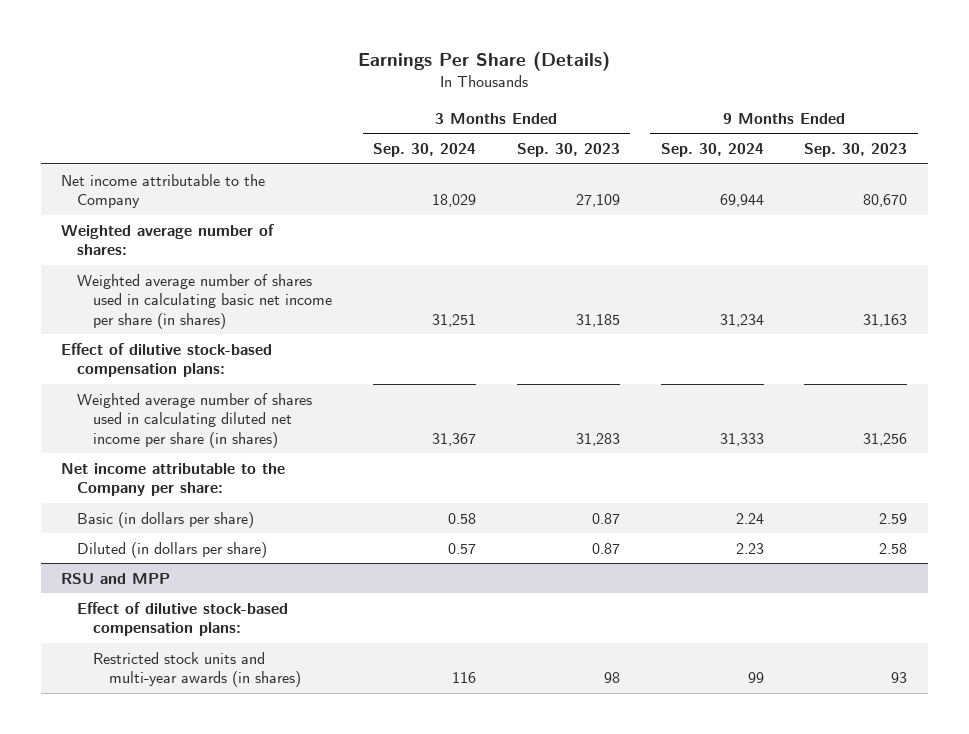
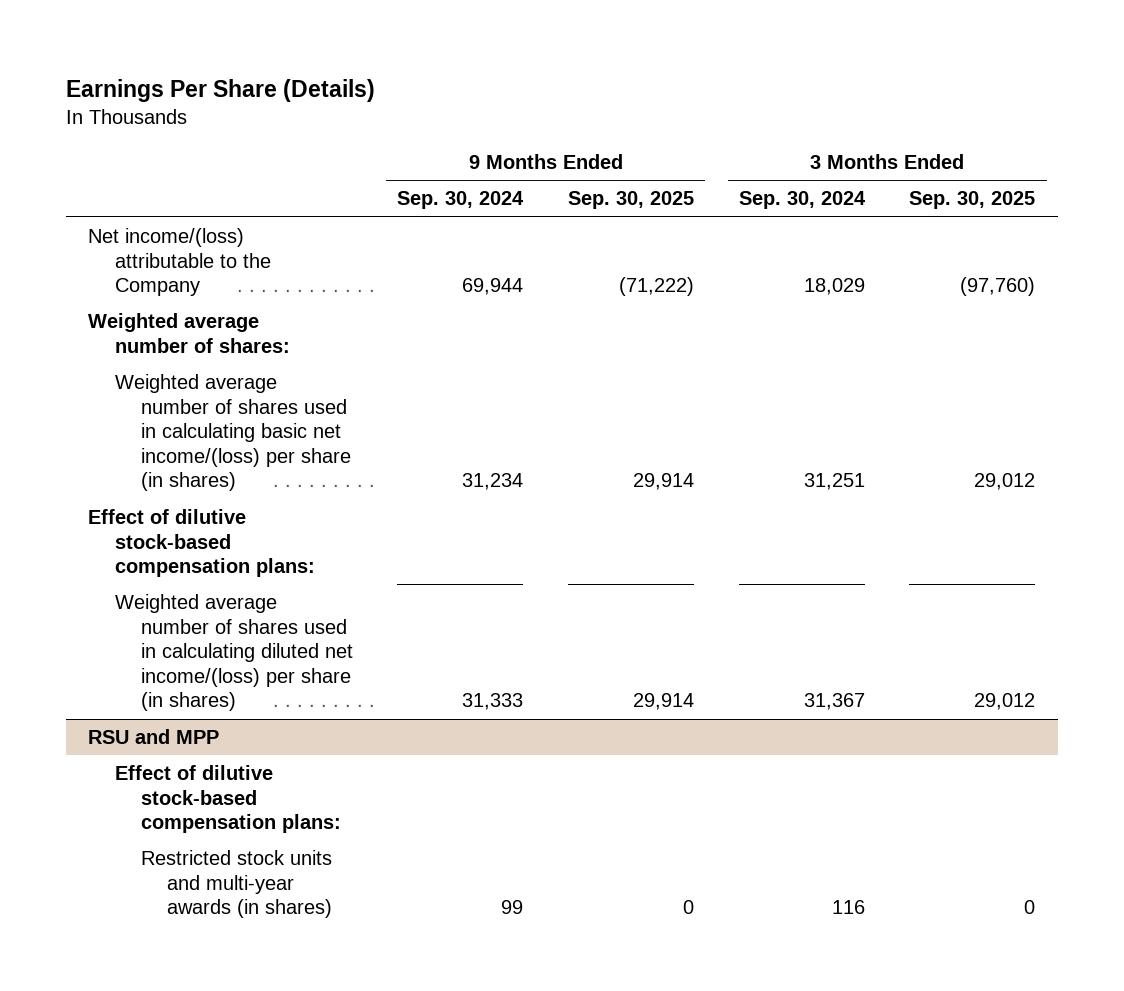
- | 3 Months Ended Sep. 30, 2024 | 3 Months Ended Sep. 30, 2023 | 9 Months Ended Sep. 30, 2024 | 9 Months Ended Sep. 30, 2023
+ | 9 Months Ended Sep. 30, 2024 | 9 Months Ended Sep. 30, 2025 | 3 Months Ended Sep. 30, 2024 | 3 Months Ended Sep. 30, 2025
- Net income attributable to the Company | 18,029 | 27,109 | 69,944 | 80,670
+ Net income/(loss) attributable to the Company | 69,944 | (71,222) | 18,029 | (97,760)
- Weighted average number of shares used in calculating basic net income per share (in shares) | 31,251 | 31,185 | 31,234 | 31,163
+ Weighted average number of shares used in calculating basic net income/(loss) per share (in shares) | 31,234 | 29,914 | 31,251 | 29,012
- Weighted average number of shares used in calculating diluted net income per share (in shares) | 31,367 | 31,283 | 31,333 | 31,256
- Net income attributable to the Company per share:
- Basic (in dollars per share) | 0.58 | 0.87 | 2.24 | 2.59
- Diluted (in dollars per share) | 0.57 | 0.87 | 2.23 | 2.58
+ Weighted average number of shares used in calculating diluted net income/(loss) per share (in shares) | 31,333 | 29,914 | 31,367 | 29,012

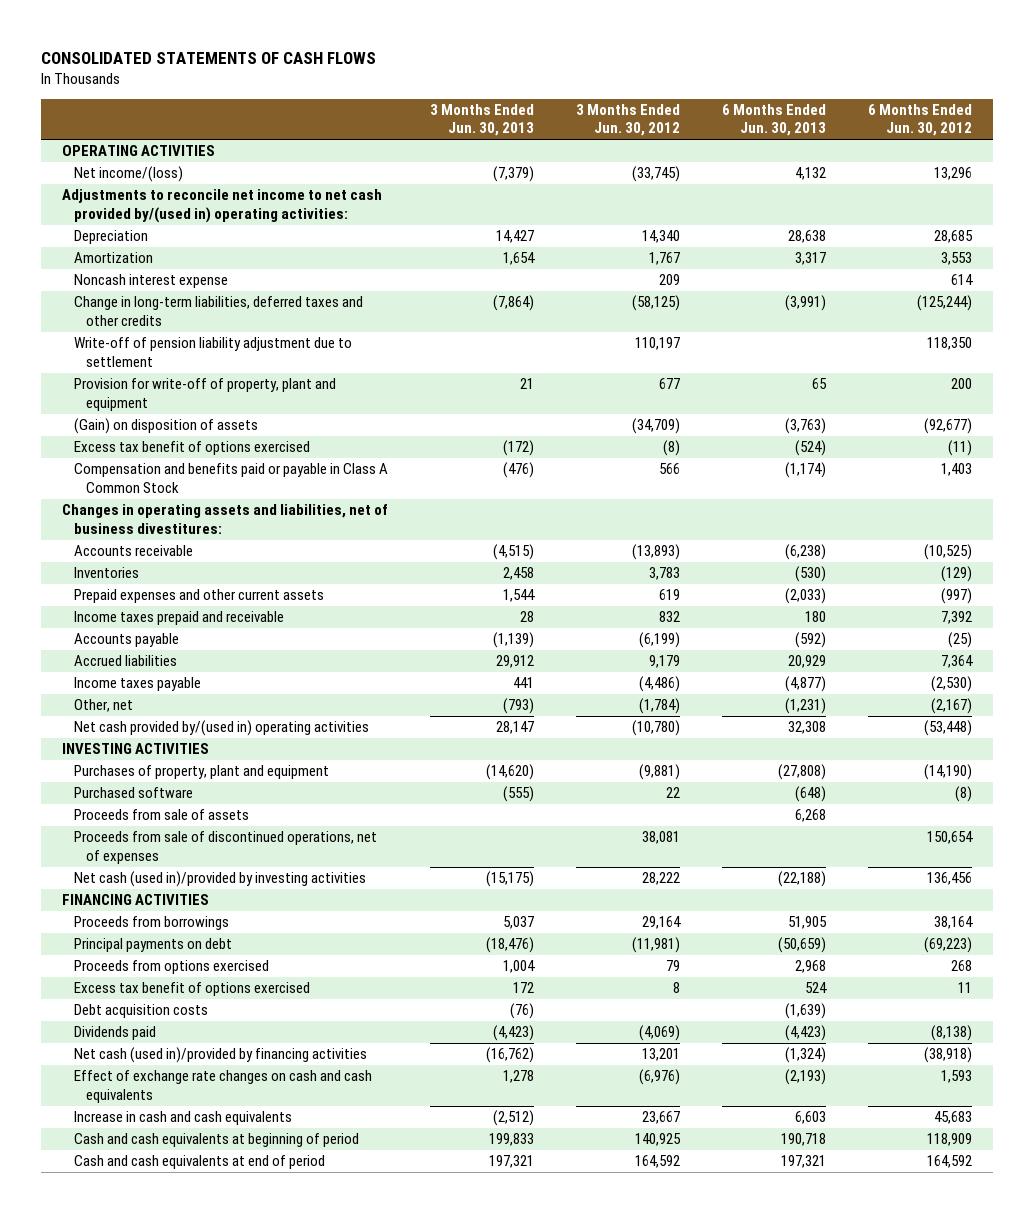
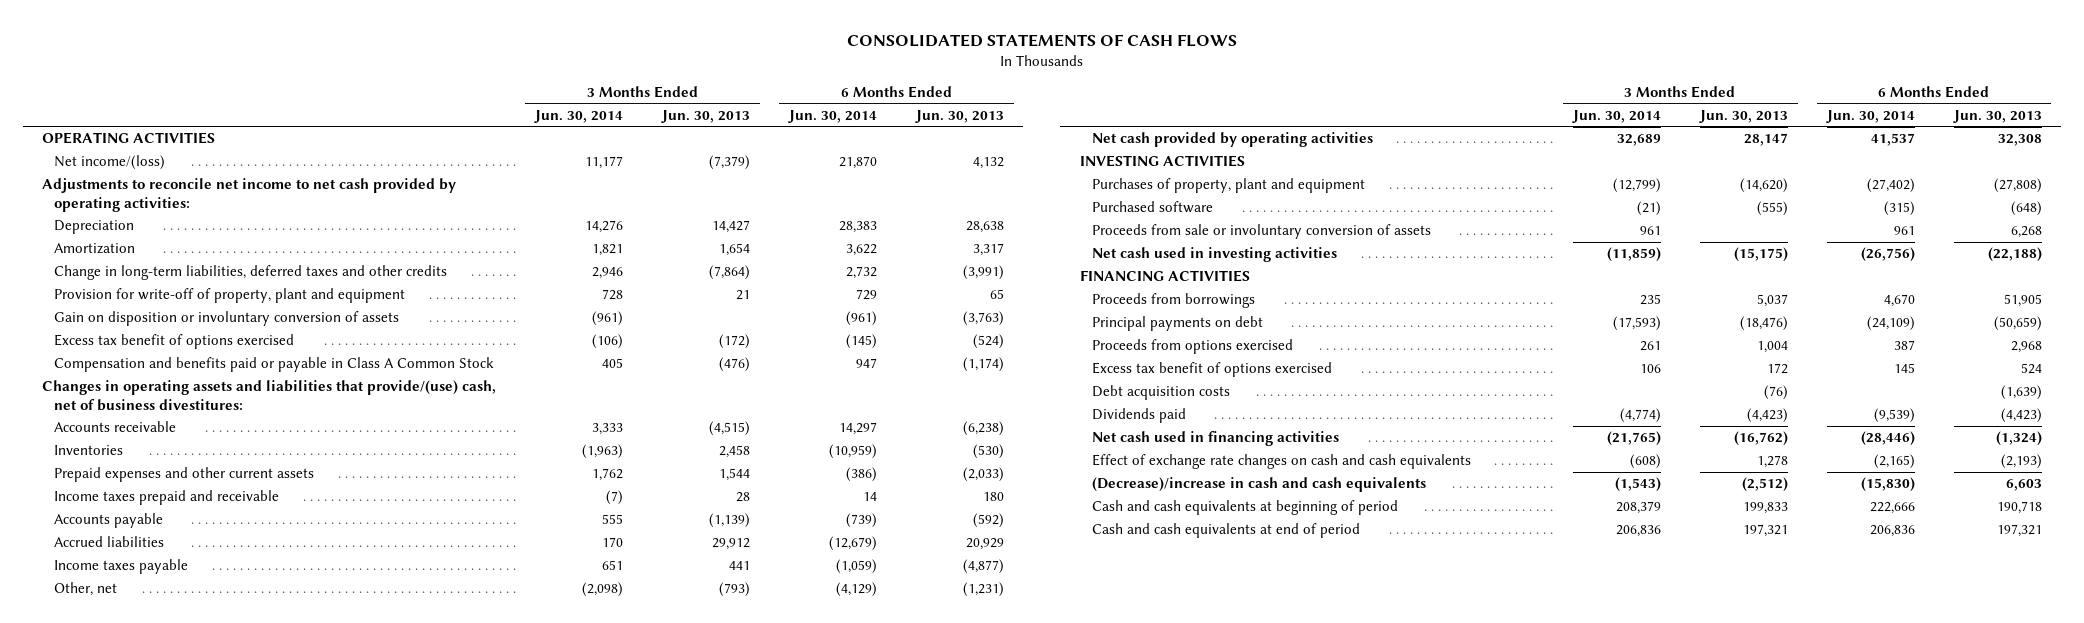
- | 3 Months Ended Jun. 30, 2013 | 3 Months Ended Jun. 30, 2012 | 6 Months Ended Jun. 30, 2013 | 6 Months Ended Jun. 30, 2012
+ | 3 Months Ended Jun. 30, 2014 | 3 Months Ended Jun. 30, 2013 | 6 Months Ended Jun. 30, 2014 | 6 Months Ended Jun. 30, 2013
- Adjustments to reconcile net income to net cash provided by/(used in) operating activities:
+ Adjustments to reconcile net income to net cash provided by operating activities:
- Noncash interest expense | | 209 | | 614
- Write-off of pension liability adjustment due to settlement | | 110,197 | | 118,350
- (Gain) on disposition of assets | | (34,709) | (3,763) | (92,677)
+ Gain on disposition or involuntary conversion of assets | (961) | | (961) | (3,763)
- Changes in operating assets and liabilities, net of business divestitures:
+ Changes in operating assets and liabilities that provide/(use) cash, net of business divestitures:
- Net cash provided by/(used in) operating activities | 28,147 | (10,780) | 32,308 | (53,448)
+ Net cash provided by operating activities | 32,689 | 28,147 | 41,537 | 32,308
- Proceeds from sale of assets | | | 6,268 |
- Proceeds from sale of discontinued operations, net of expenses | | 38,081 | | 150,654
- Net cash (used in)/provided by investing activities | (15,175) | 28,222 | (22,188) | 136,456
+ Proceeds from sale or involuntary conversion of assets | 961 | | 961 | 6,268
+ Net cash used in investing activities | (11,859) | (15,175) | (26,756) | (22,188)
- Net cash (used in)/provided by financing activities | (16,762) | 13,201 | (1,324) | (38,918)
+ Net cash used in financing activities | (21,765) | (16,762) | (28,446) | (1,324)
- Increase in cash and cash equivalents | (2,512) | 23,667 | 6,603 | 45,683
+ (Decrease)/increase in cash and cash equivalents | (1,543) | (2,512) | (15,830) | 6,603

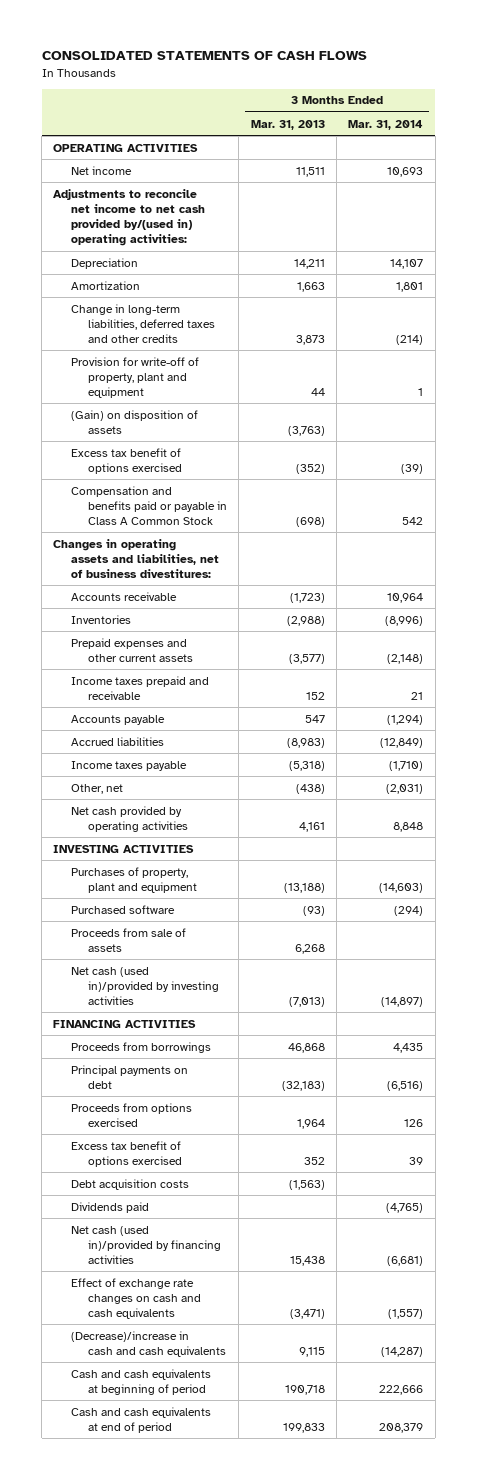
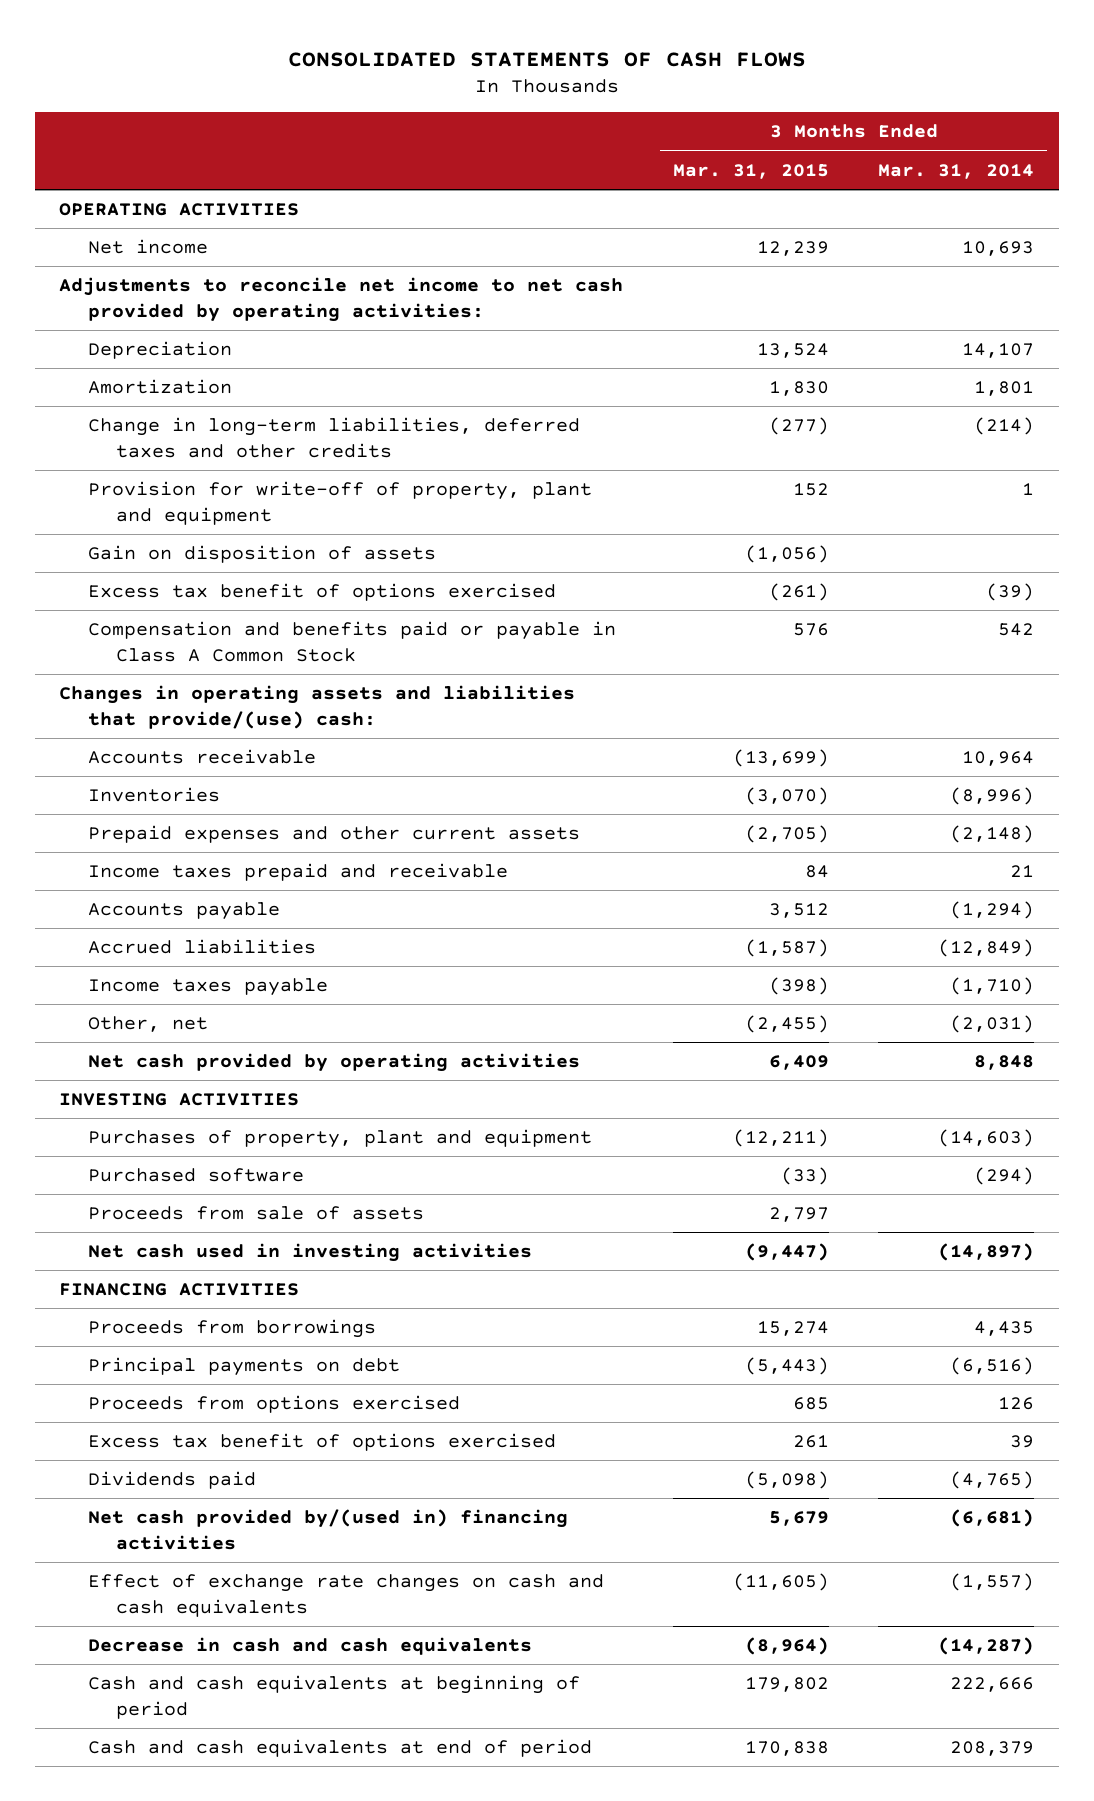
- | 3 Months Ended Mar. 31, 2013 | 3 Months Ended Mar. 31, 2014
+ | 3 Months Ended Mar. 31, 2015 | 3 Months Ended Mar. 31, 2014
- Adjustments to reconcile net income to net cash provided by/(used in) operating activities:
+ Adjustments to reconcile net income to net cash provided by operating activities:
- (Gain) on disposition of assets | (3,763) |
+ Gain on disposition of assets | (1,056) |
- Changes in operating assets and liabilities, net of business divestitures:
+ Changes in operating assets and liabilities that provide/(use) cash:
- Net cash (used in)/provided by investing activities | (7,013) | (14,897)
+ Net cash used in investing activities | (9,447) | (14,897)
- Debt acquisition costs | (1,563) |
- Net cash (used in)/provided by financing activities | 15,438 | (6,681)
+ Net cash provided by/(used in) financing activities | 5,679 | (6,681)
- (Decrease)/increase in cash and cash equivalents | 9,115 | (14,287)
+ Decrease in cash and cash equivalents | (8,964) | (14,287)

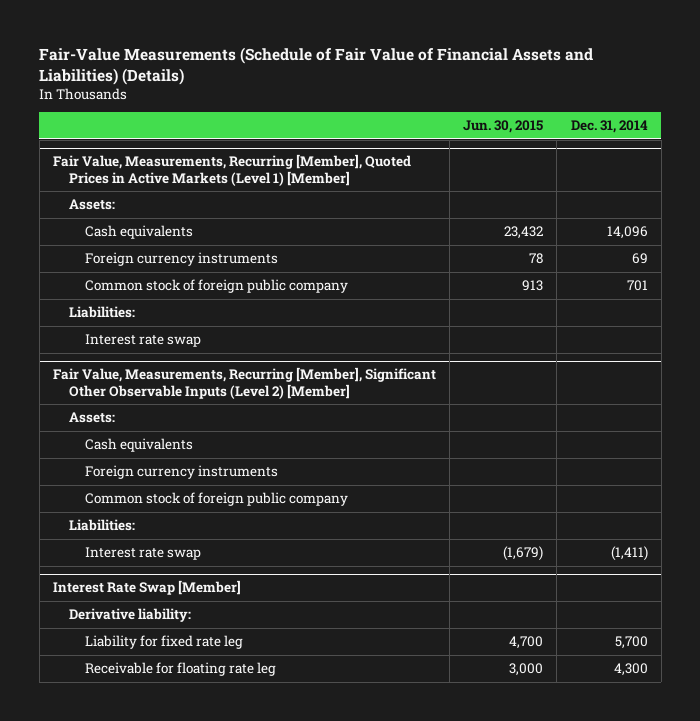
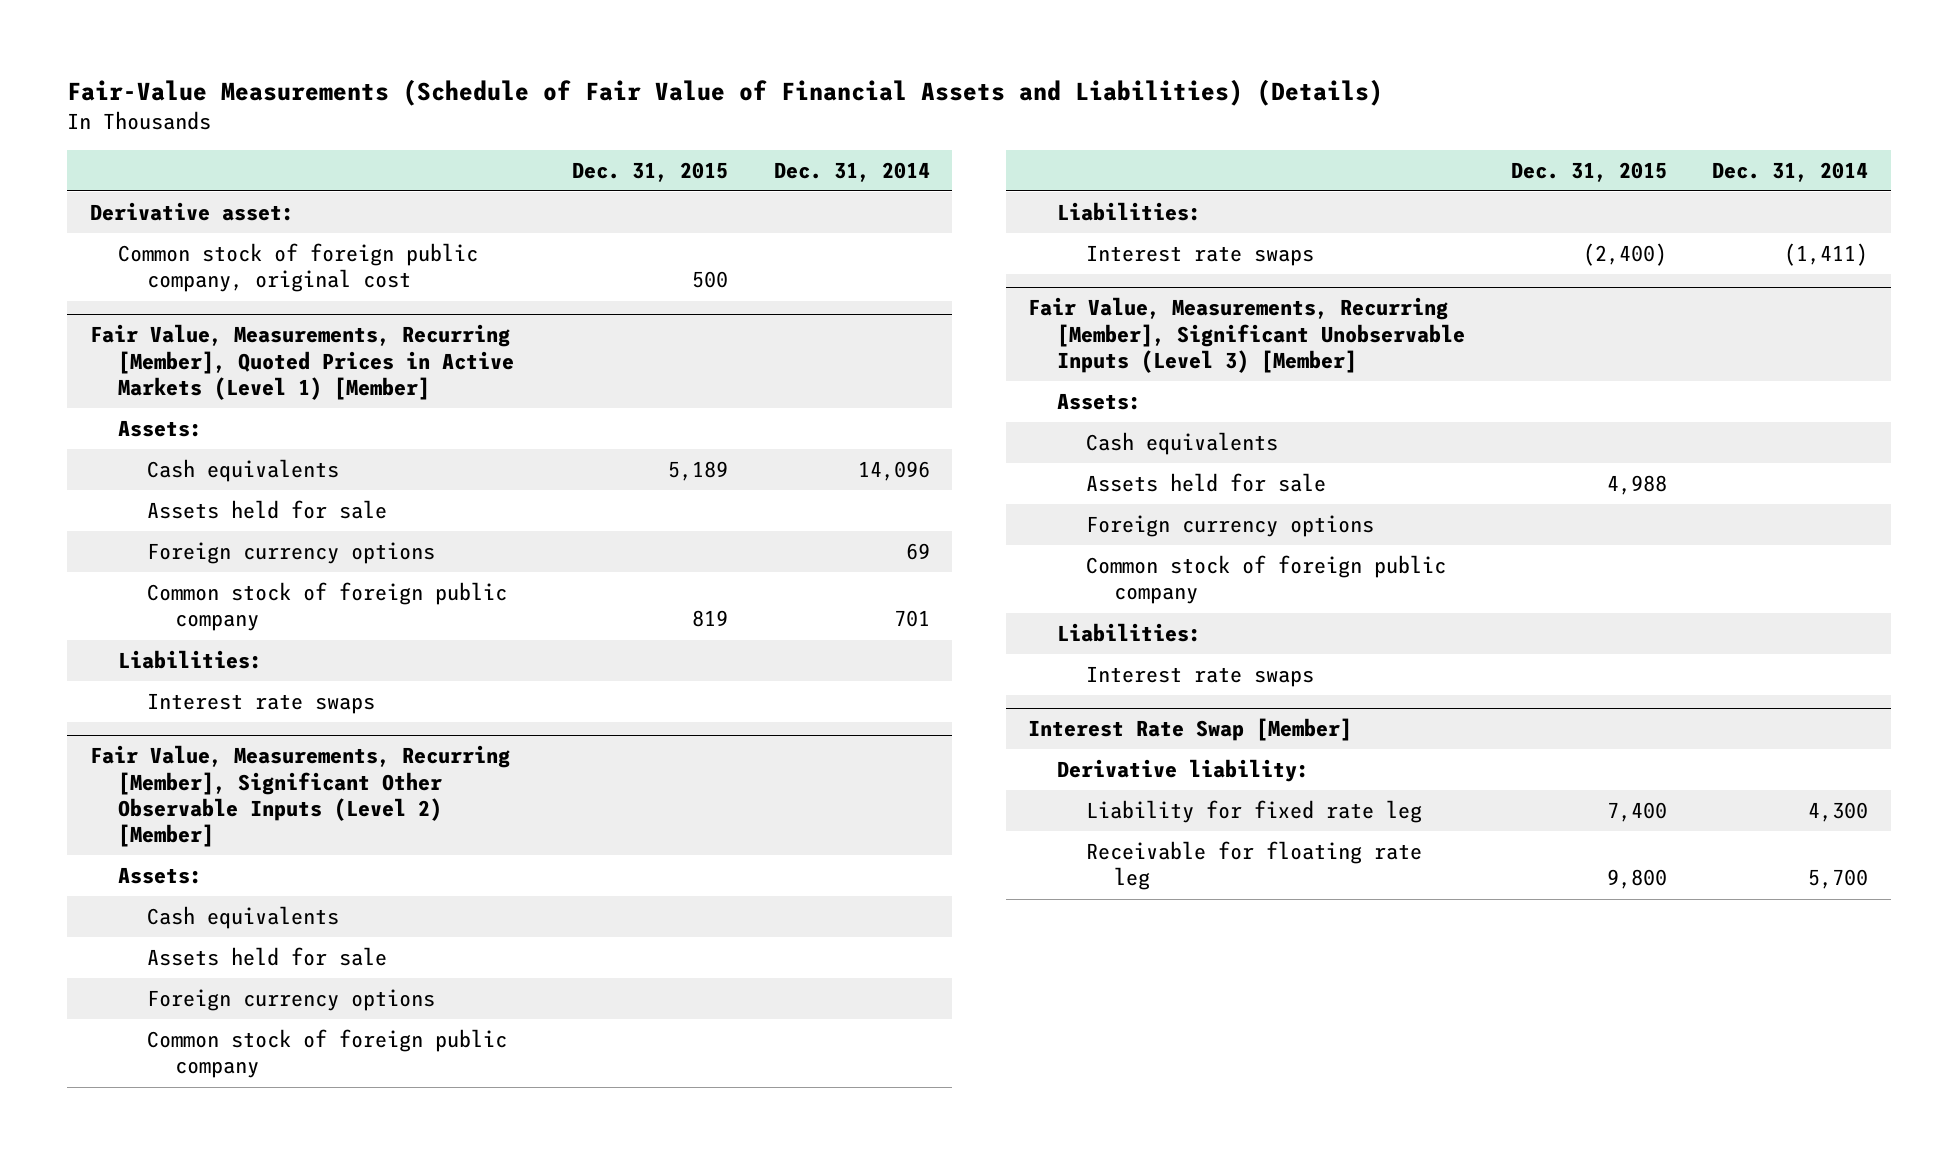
- | Jun. 30, 2015 | Dec. 31, 2014
+ | Dec. 31, 2015 | Dec. 31, 2014
+ Derivative asset:
+ Common stock of foreign public company, original cost | 500 |
@ Fair Value, Measurements, Recurring [Member], Quoted Prices in Active Markets (Level 1) [Member]
- Foreign currency instruments | 78 | 69
+ Assets held for sale
+ Foreign currency options | | 69
- Interest rate swap
+ Interest rate swaps
@ Fair Value, Measurements, Recurring [Member], Significant Other Observable Inputs (Level 2) [Member]
- Foreign currency instruments
+ Assets held for sale
+ Foreign currency options
- Interest rate swap | (1,679) | (1,411)
+ Interest rate swaps | (2,400) | (1,411)
+ Fair Value, Measurements, Recurring [Member], Significant Unobservable Inputs (Level 3) [Member]
+ Assets:
+ Cash equivalents
+ Assets held for sale | 4,988 |
+ Foreign currency options
+ Common stock of foreign public company
+ Liabilities:
+ Interest rate swaps
@ Interest Rate Swap [Member]
- Liability for fixed rate leg | 4,700 | 5,700
- Receivable for floating rate leg | 3,000 | 4,300
+ Liability for fixed rate leg | 7,400 | 4,300
+ Receivable for floating rate leg | 9,800 | 5,700

